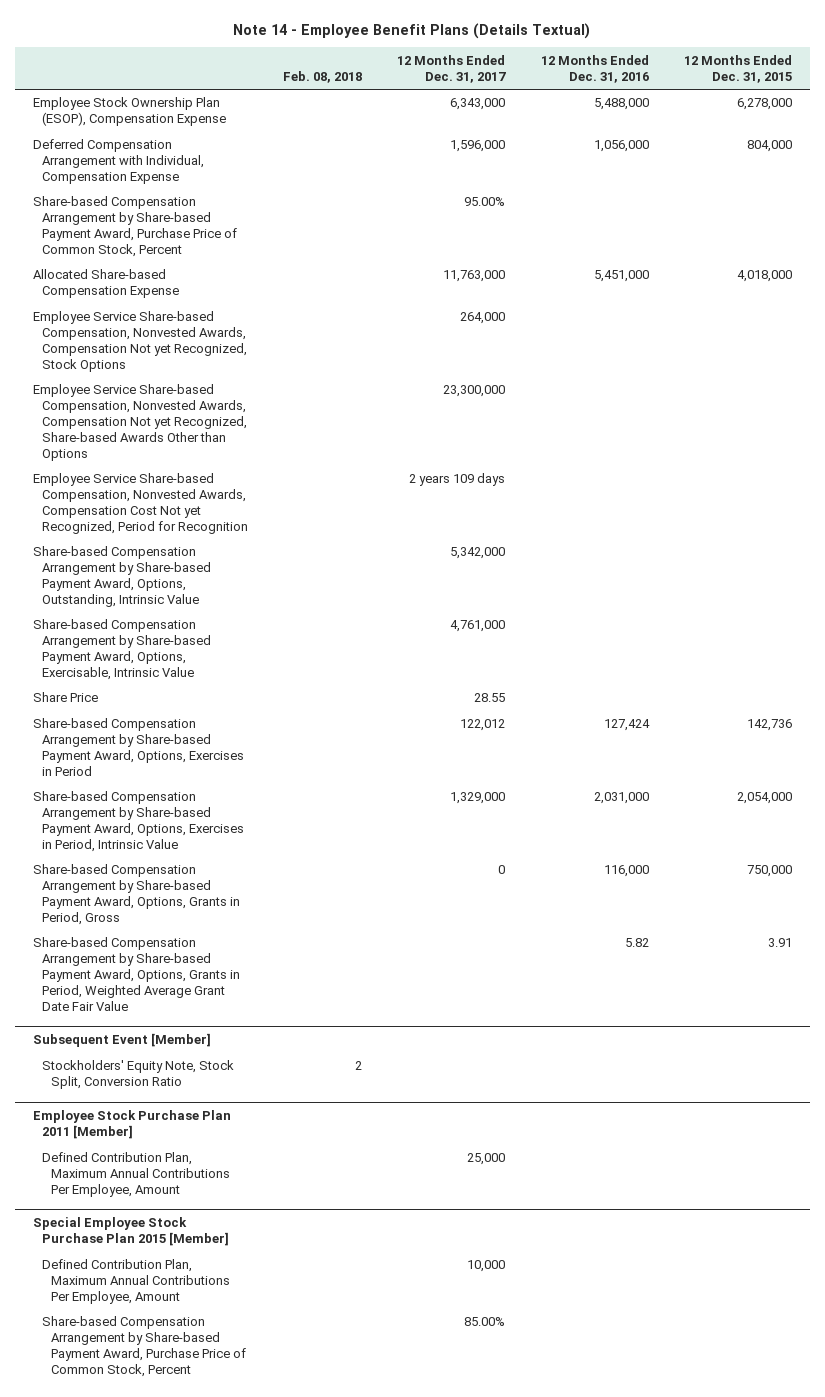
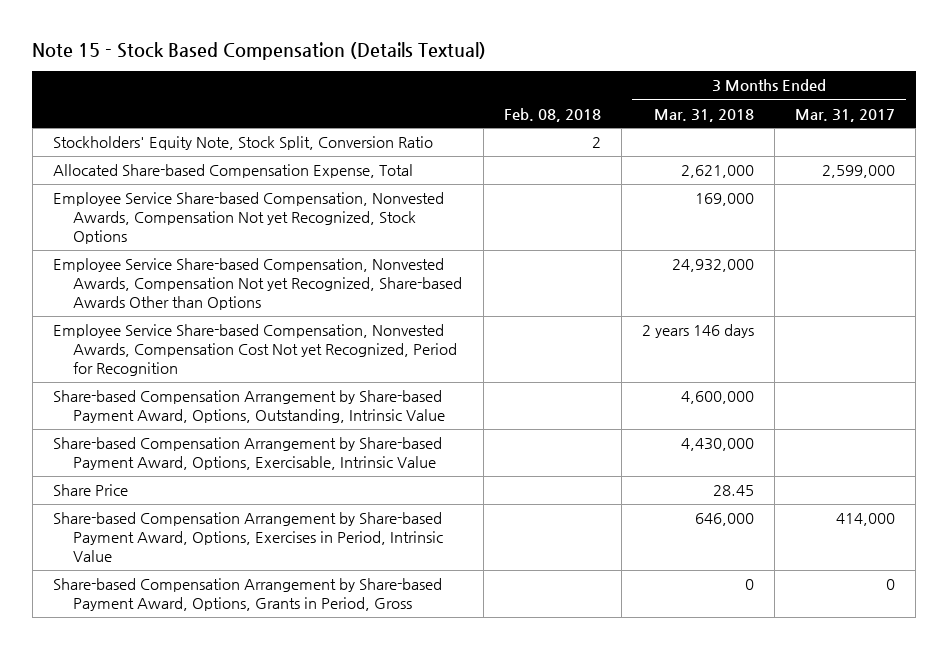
- Note 14 - Employee Benefit Plans (Details Textual)
+ Note 15 - Stock Based Compensation (Details Textual)
- | Feb. 08, 2018 | 12 Months Ended Dec. 31, 2017 | 12 Months Ended Dec. 31, 2016 | 12 Months Ended Dec. 31, 2015
+ | Feb. 08, 2018 | 3 Months Ended Mar. 31, 2018 | 3 Months Ended Mar. 31, 2017
- Employee Stock Ownership Plan (ESOP), Compensation Expense | | 6,343,000 | 5,488,000 | 6,278,000
- Deferred Compensation Arrangement with Individual, Compensation Expense | | 1,596,000 | 1,056,000 | 804,000
- Share-based Compensation Arrangement by Share-based Payment Award, Purchase Price of Common Stock, Percent | | 95.00% | |
- Allocated Share-based Compensation Expense | | 11,763,000 | 5,451,000 | 4,018,000
+ Stockholders' Equity Note, Stock Split, Conversion Ratio | 2 | |
+ Allocated Share-based Compensation Expense, Total | | 2,621,000 | 2,599,000
- Share-based Compensation Arrangement by Share-based Payment Award, Options, Exercises in Period | | 122,012 | 127,424 | 142,736
- Share-based Compensation Arrangement by Share-based Payment Award, Options, Grants in Period, Weighted Average Grant Date Fair Value | | | 5.82 | 3.91
- Subsequent Event [Member]
- Stockholders' Equity Note, Stock Split, Conversion Ratio | 2 | | |
- Employee Stock Purchase Plan 2011 [Member]
- Defined Contribution Plan, Maximum Annual Contributions Per Employee, Amount | | 25,000 | |
- Special Employee Stock Purchase Plan 2015 [Member]
- Defined Contribution Plan, Maximum Annual Contributions Per Employee, Amount | | 10,000 | |
- Share-based Compensation Arrangement by Share-based Payment Award, Purchase Price of Common Stock, Percent | | 85.00% | |

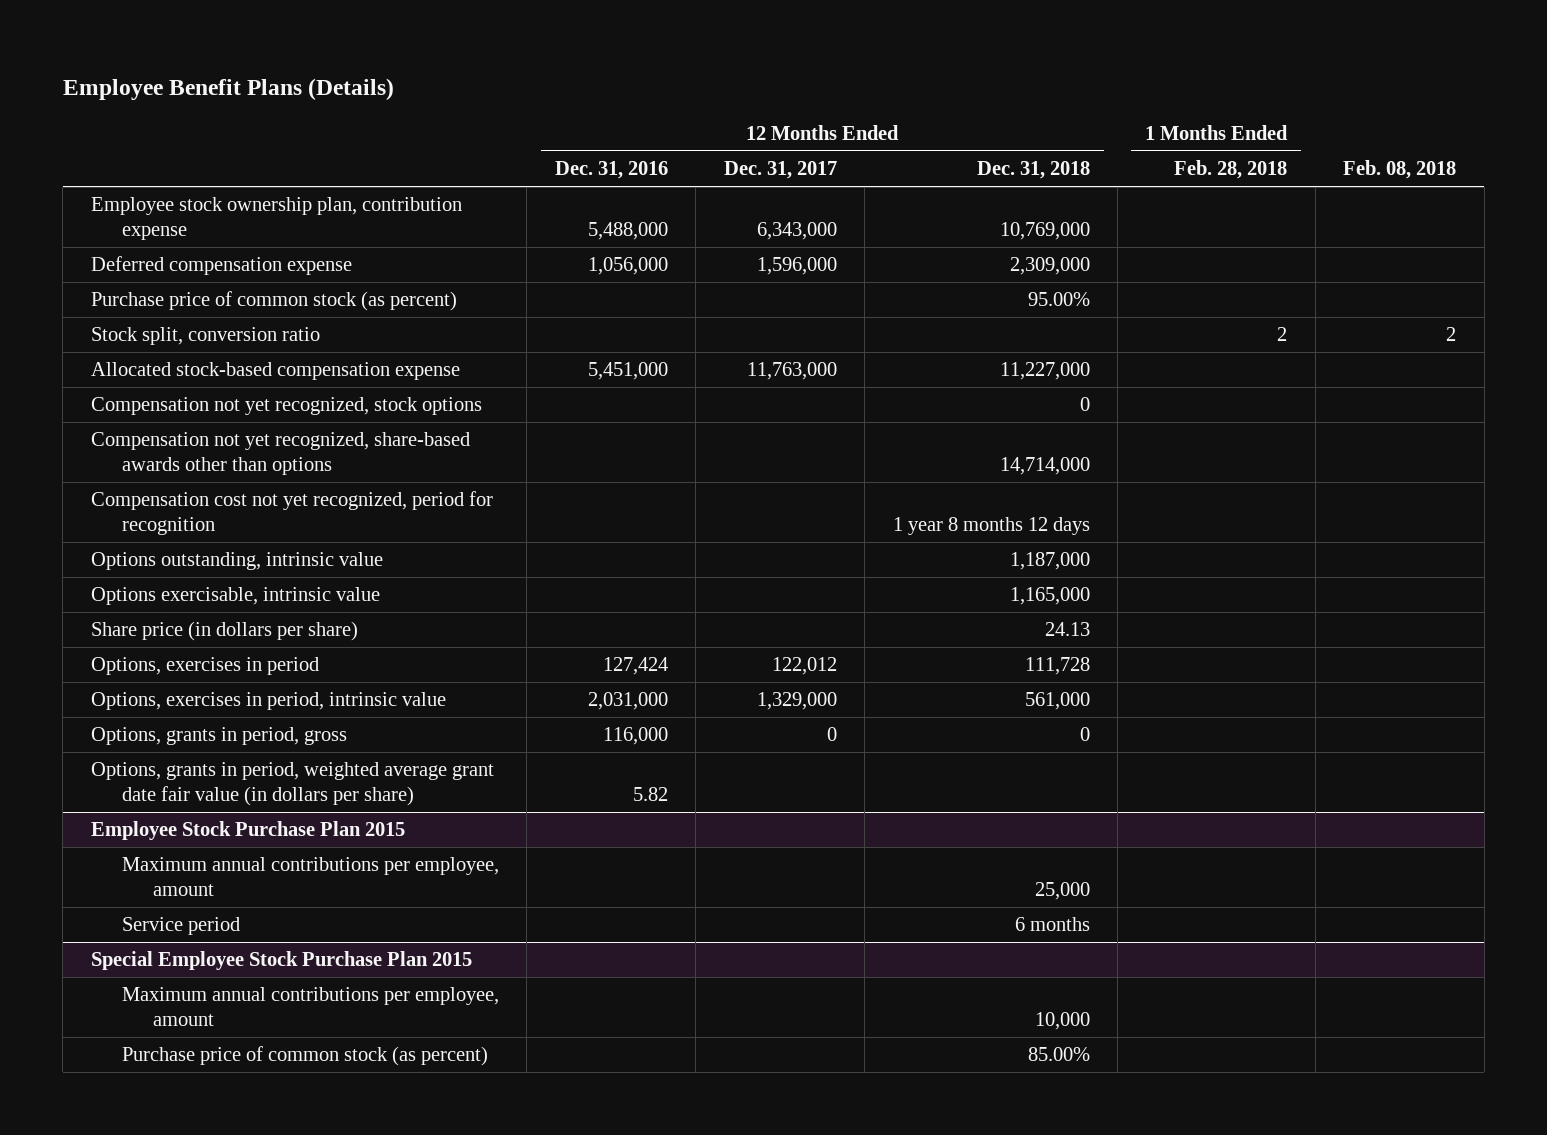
- Note 15 - Stock Based Compensation (Details Textual)
+ Employee Benefit Plans (Details)
- | Feb. 08, 2018 | 3 Months Ended Mar. 31, 2018 | 3 Months Ended Mar. 31, 2017
+ | 12 Months Ended Dec. 31, 2016 | 12 Months Ended Dec. 31, 2017 | 12 Months Ended Dec. 31, 2018 | 1 Months Ended Feb. 28, 2018 | Feb. 08, 2018
- Stockholders' Equity Note, Stock Split, Conversion Ratio | 2 | |
- Allocated Share-based Compensation Expense, Total | | 2,621,000 | 2,599,000
- Employee Service Share-based Compensation, Nonvested Awards, Compensation Not yet Recognized, Stock Options | | 169,000 |
- Employee Service Share-based Compensation, Nonvested Awards, Compensation Not yet Recognized, Share-based Awards Other than Options | | 24,932,000 |
- Employee Service Share-based Compensation, Nonvested Awards, Compensation Cost Not yet Recognized, Period for Recognition | | 2 years 146 days |
- Share-based Compensation Arrangement by Share-based Payment Award, Options, Outstanding, Intrinsic Value | | 4,600,000 |
- Share-based Compensation Arrangement by Share-based Payment Award, Options, Exercisable, Intrinsic Value | | 4,430,000 |
- Share Price | | 28.45 |
- Share-based Compensation Arrangement by Share-based Payment Award, Options, Exercises in Period, Intrinsic Value | | 646,000 | 414,000
- Share-based Compensation Arrangement by Share-based Payment Award, Options, Grants in Period, Gross | | 0 | 0
+ Employee stock ownership plan, contribution expense | 5,488,000 | 6,343,000 | 10,769,000 | |
+ Deferred compensation expense | 1,056,000 | 1,596,000 | 2,309,000 | |
+ Purchase price of common stock (as percent) | | | 95.00% | |
+ Stock split, conversion ratio | | | | 2 | 2
+ Allocated stock-based compensation expense | 5,451,000 | 11,763,000 | 11,227,000 | |
+ Compensation not yet recognized, stock options | | | 0 | |
+ Compensation not yet recognized, share-based awards other than options | | | 14,714,000 | |
+ Compensation cost not yet recognized, period for recognition | | | 1 year 8 months 12 days | |
+ Options outstanding, intrinsic value | | | 1,187,000 | |
+ Options exercisable, intrinsic value | | | 1,165,000 | |
+ Share price (in dollars per share) | | | 24.13 | |
+ Options, exercises in period | 127,424 | 122,012 | 111,728 | |
+ Options, exercises in period, intrinsic value | 2,031,000 | 1,329,000 | 561,000 | |
+ Options, grants in period, gross | 116,000 | 0 | 0 | |
+ Options, grants in period, weighted average grant date fair value (in dollars per share) | 5.82 | | | |
+ Employee Stock Purchase Plan 2015
+ Maximum annual contributions per employee, amount | | | 25,000 | |
+ Service period | | | 6 months | |
+ Special Employee Stock Purchase Plan 2015
+ Maximum annual contributions per employee, amount | | | 10,000 | |
+ Purchase price of common stock (as percent) | | | 85.00% | |

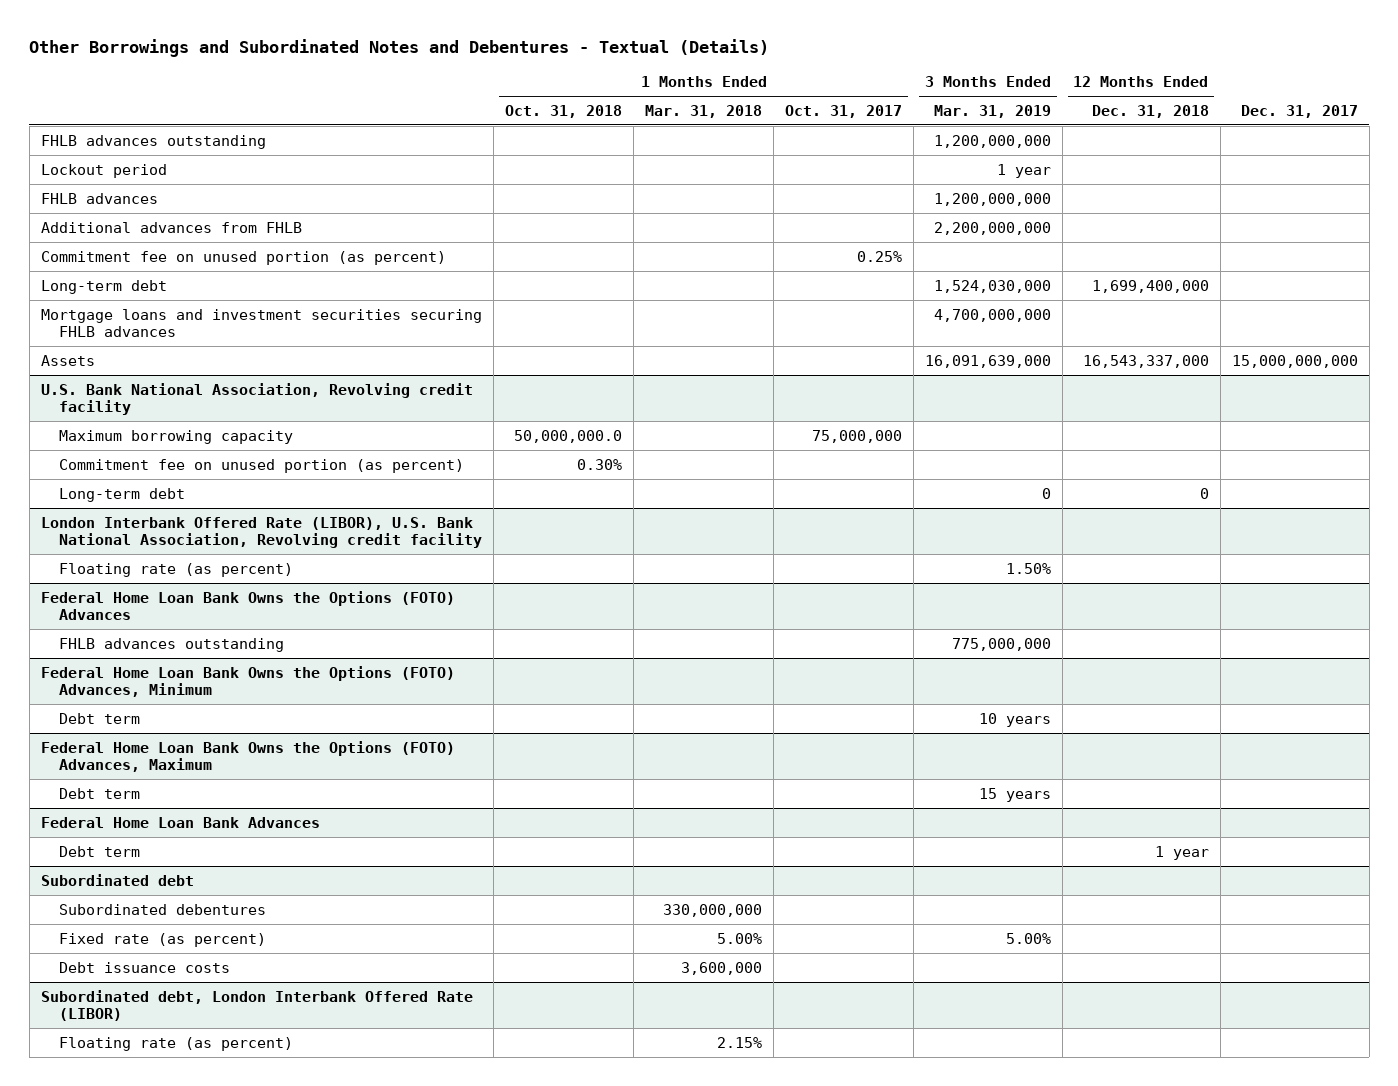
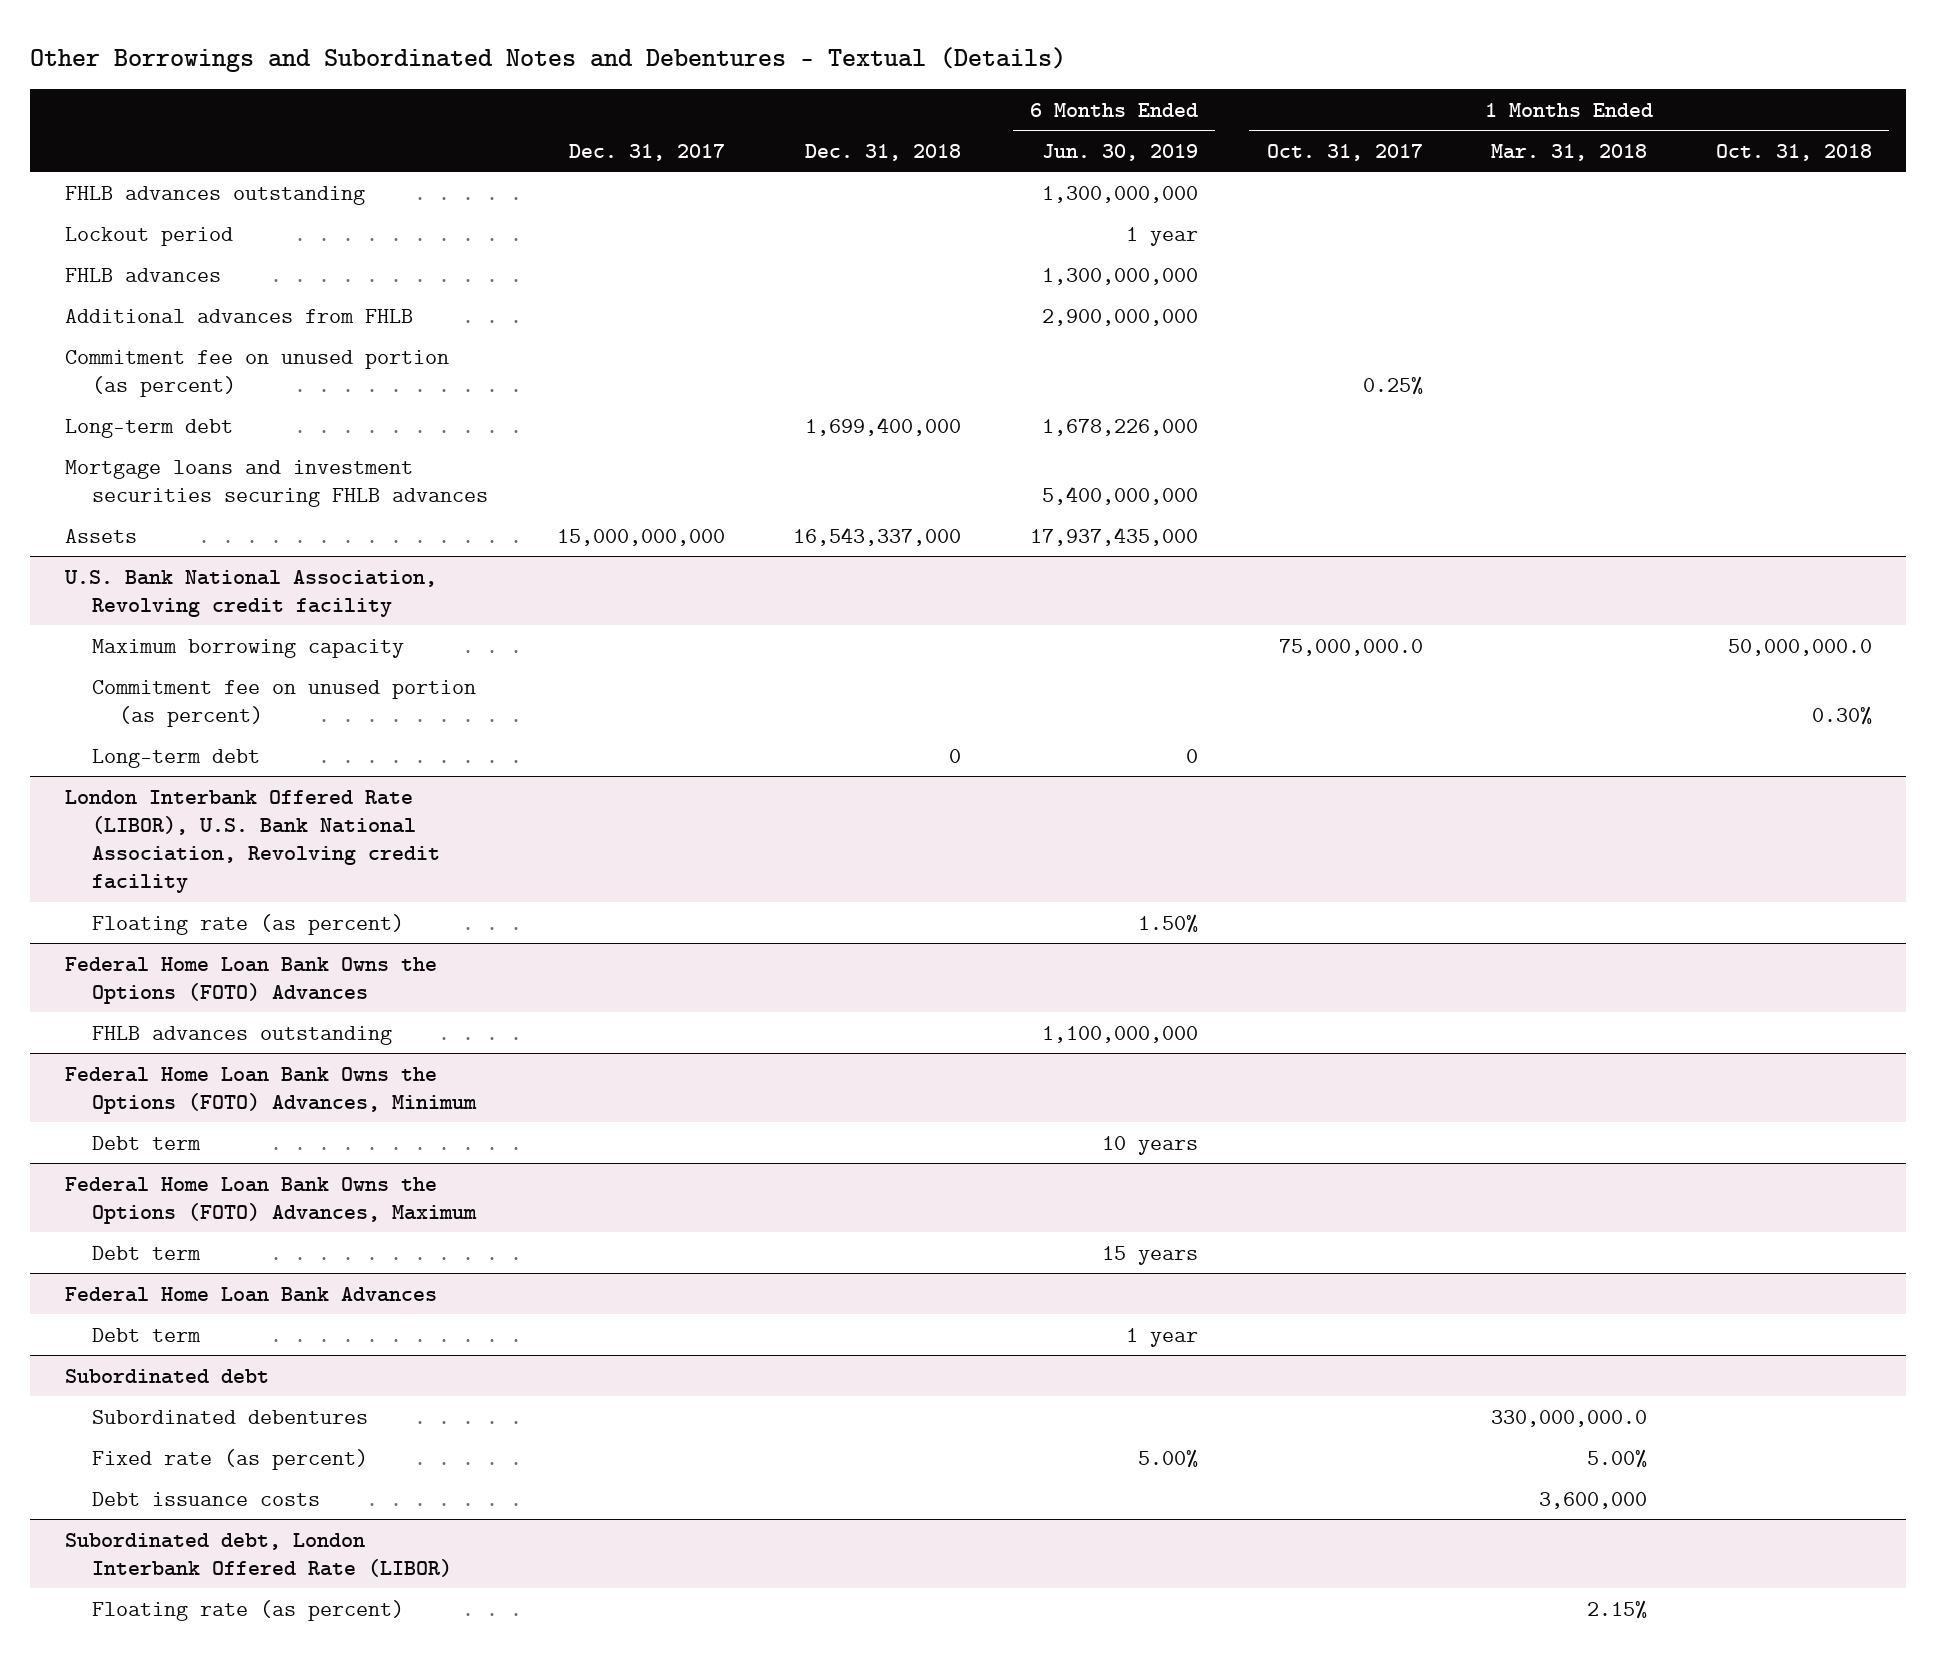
- | 1 Months Ended Oct. 31, 2018 | 1 Months Ended Mar. 31, 2018 | 1 Months Ended Oct. 31, 2017 | 3 Months Ended Mar. 31, 2019 | 12 Months Ended Dec. 31, 2018 | Dec. 31, 2017
+ | Dec. 31, 2017 | Dec. 31, 2018 | 6 Months Ended Jun. 30, 2019 | 1 Months Ended Oct. 31, 2017 | 1 Months Ended Mar. 31, 2018 | 1 Months Ended Oct. 31, 2018
@ U.S. Bank National Association, Revolving credit facility
- Maximum borrowing capacity | 50,000,000.0 | | 75,000,000 | | |
+ Maximum borrowing capacity | | | | 75,000,000.0 | | 50,000,000.0
@ Subordinated debt
- Subordinated debentures | | 330,000,000 | | | |
+ Subordinated debentures | | | | | 330,000,000.0 |

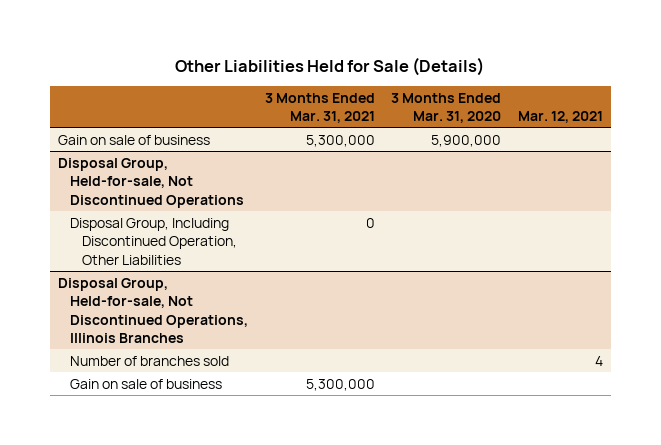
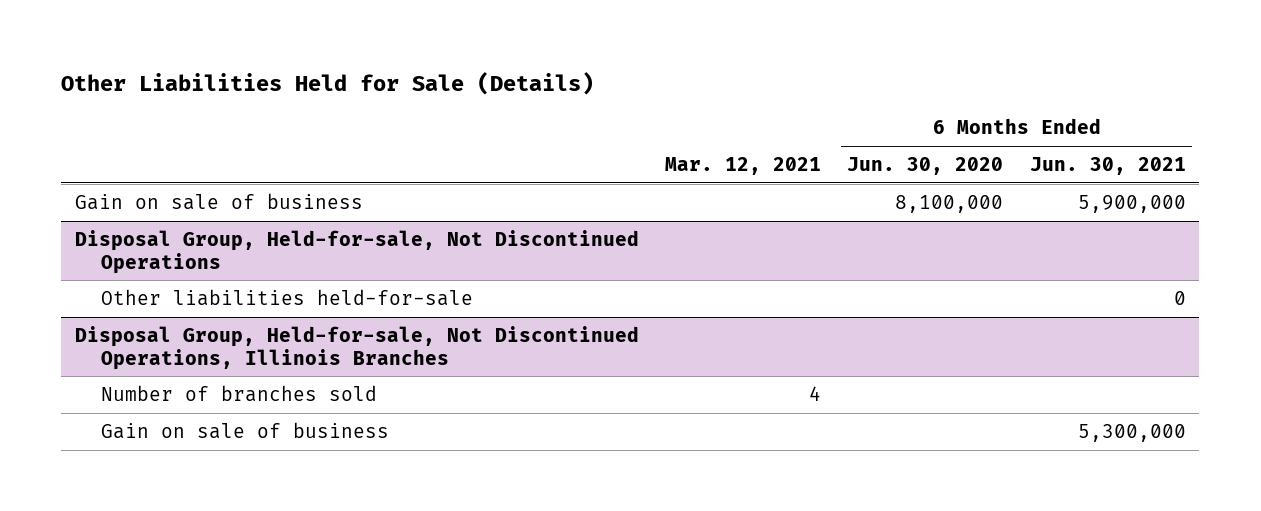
- | 3 Months Ended Mar. 31, 2021 | 3 Months Ended Mar. 31, 2020 | Mar. 12, 2021
+ | Mar. 12, 2021 | 6 Months Ended Jun. 30, 2020 | 6 Months Ended Jun. 30, 2021
@ Disposal Group, Held-for-sale, Not Discontinued Operations
- Disposal Group, Including Discontinued Operation, Other Liabilities | 0 | |
+ Other liabilities held-for-sale | | | 0

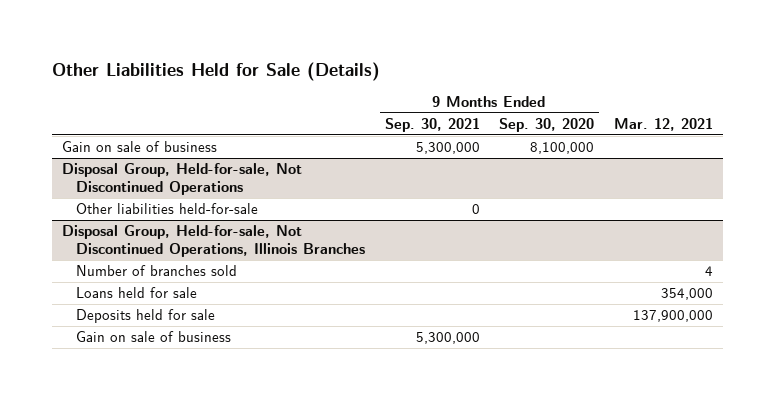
- | Mar. 12, 2021 | 6 Months Ended Jun. 30, 2020 | 6 Months Ended Jun. 30, 2021
+ | 9 Months Ended Sep. 30, 2021 | 9 Months Ended Sep. 30, 2020 | Mar. 12, 2021
@ Disposal Group, Held-for-sale, Not Discontinued Operations, Illinois Branches
+ Loans held for sale | | | 354,000
+ Deposits held for sale | | | 137,900,000

